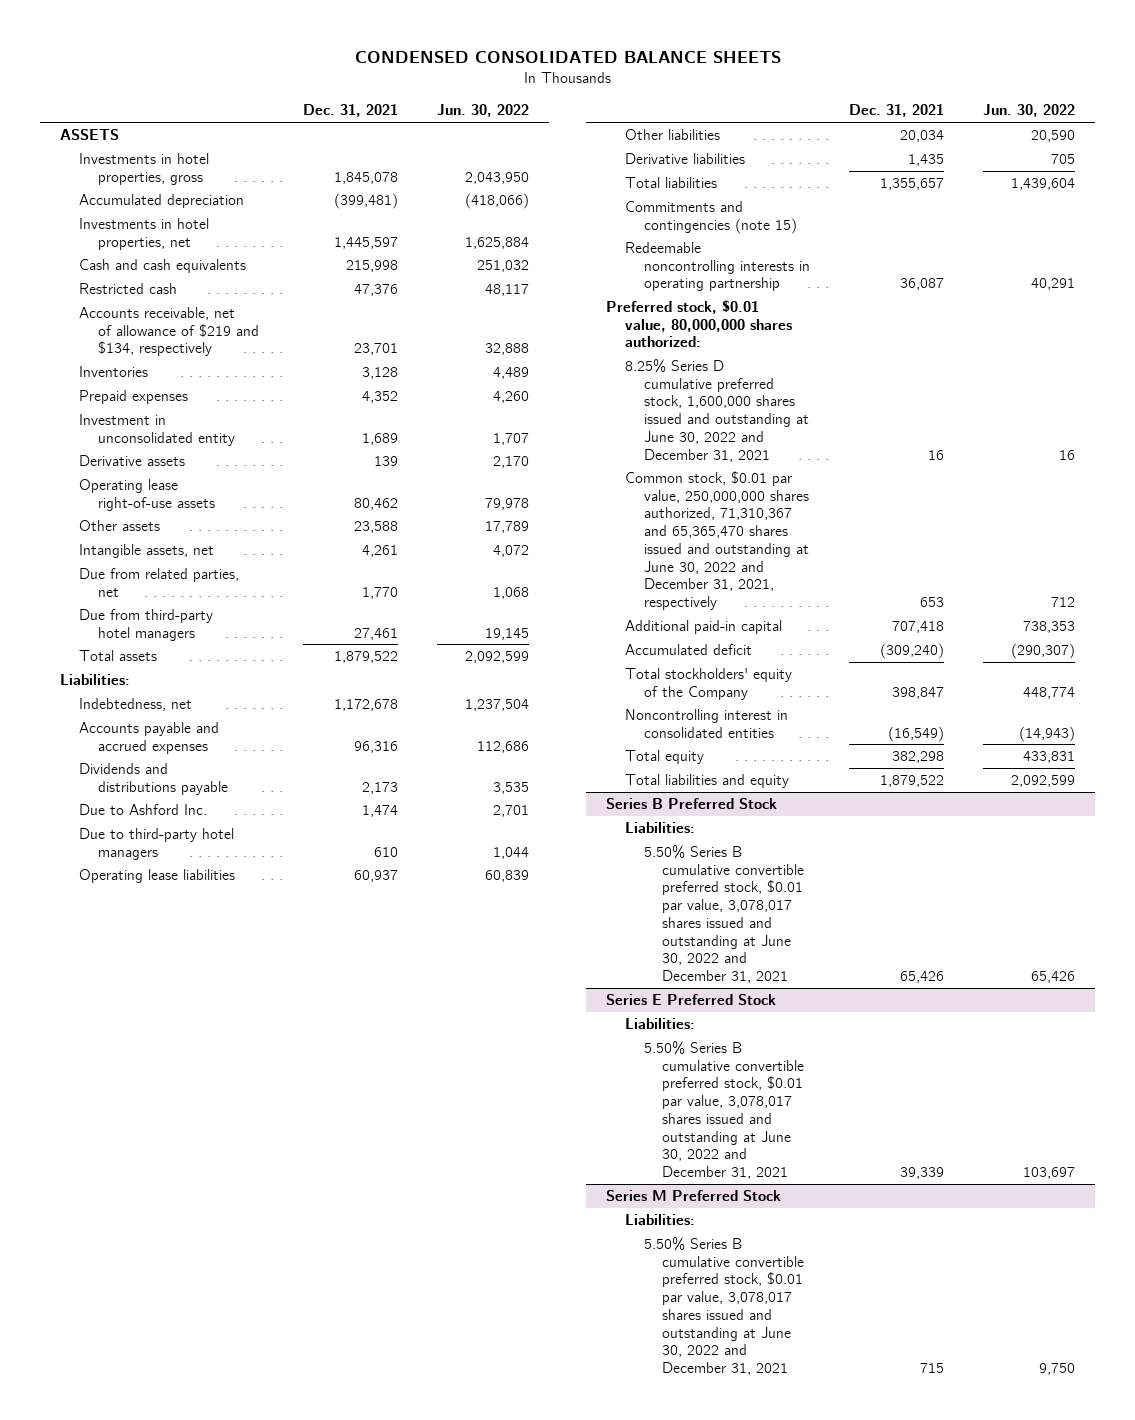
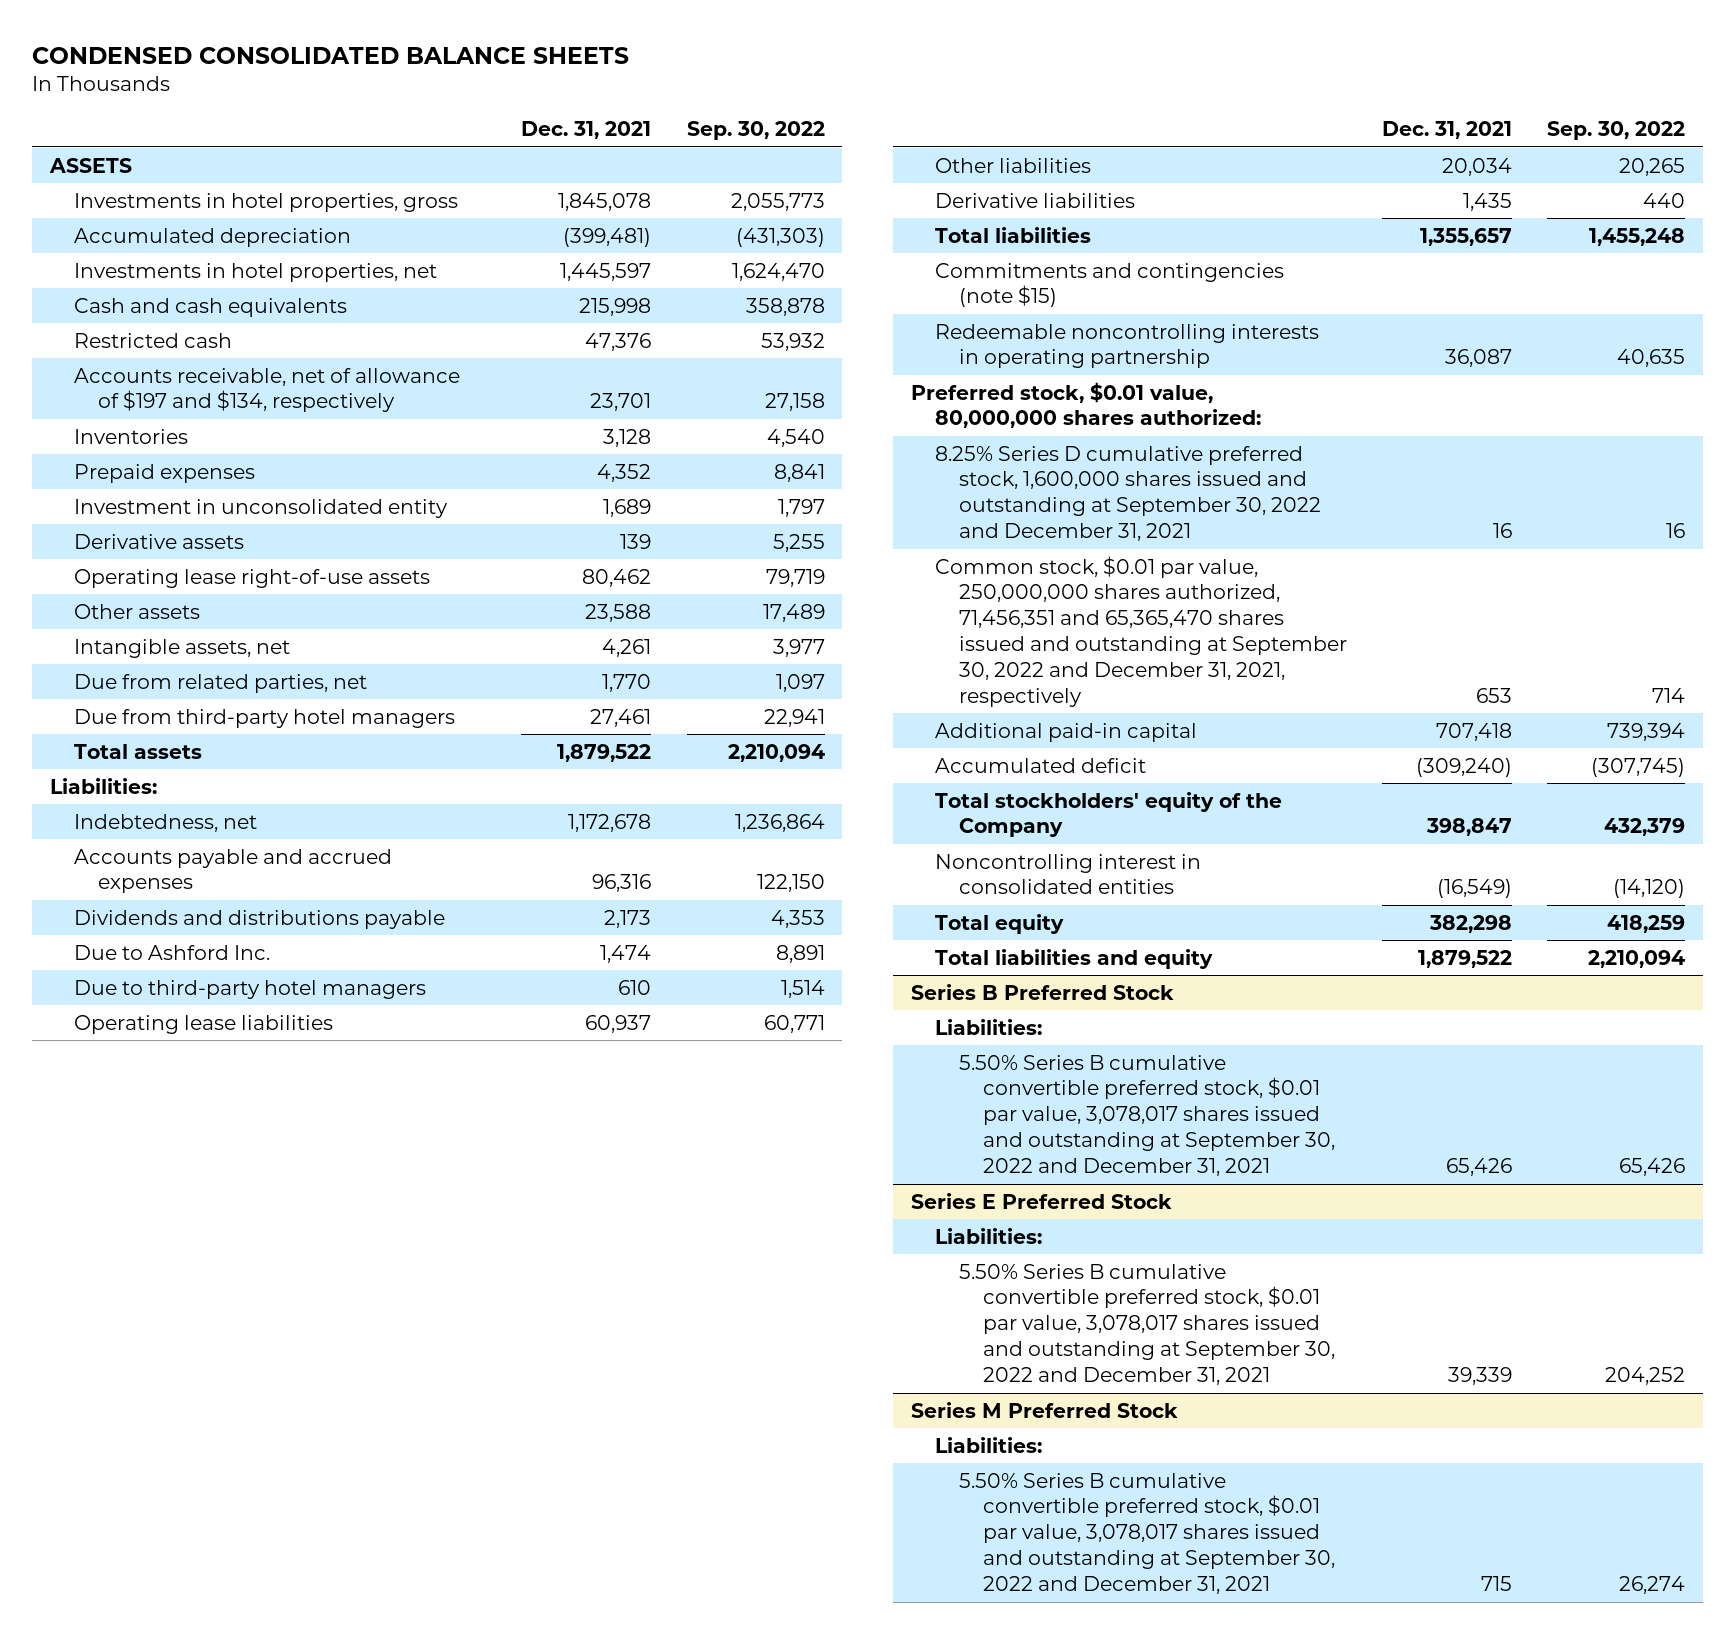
- | Dec. 31, 2021 | Jun. 30, 2022
+ | Dec. 31, 2021 | Sep. 30, 2022
- Accounts receivable, net of allowance of $219 and $134, respectively | 23,701 | 32,888
+ Accounts receivable, net of allowance of $197 and $134, respectively | 23,701 | 27,158
- Commitments and contingencies (note 15)
+ Commitments and contingencies (note $15)
- 8.25% Series D cumulative preferred stock, 1,600,000 shares issued and outstanding at June 30, 2022 and December 31, 2021 | 16 | 16
- Common stock, $0.01 par value, 250,000,000 shares authorized, 71,310,367 and 65,365,470 shares issued and outstanding at June 30, 2022 and December 31, 2021, respectively | 653 | 712
+ 8.25% Series D cumulative preferred stock, 1,600,000 shares issued and outstanding at September 30, 2022 and December 31, 2021 | 16 | 16
+ Common stock, $0.01 par value, 250,000,000 shares authorized, 71,456,351 and 65,365,470 shares issued and outstanding at September 30, 2022 and December 31, 2021, respectively | 653 | 714
@ Series B Preferred Stock
- 5.50% Series B cumulative convertible preferred stock, $0.01 par value, 3,078,017 shares issued and outstanding at June 30, 2022 and December 31, 2021 | 65,426 | 65,426
+ 5.50% Series B cumulative convertible preferred stock, $0.01 par value, 3,078,017 shares issued and outstanding at September 30, 2022 and December 31, 2021 | 65,426 | 65,426
@ Series E Preferred Stock
- 5.50% Series B cumulative convertible preferred stock, $0.01 par value, 3,078,017 shares issued and outstanding at June 30, 2022 and December 31, 2021 | 39,339 | 103,697
+ 5.50% Series B cumulative convertible preferred stock, $0.01 par value, 3,078,017 shares issued and outstanding at September 30, 2022 and December 31, 2021 | 39,339 | 204,252
@ Series M Preferred Stock
- 5.50% Series B cumulative convertible preferred stock, $0.01 par value, 3,078,017 shares issued and outstanding at June 30, 2022 and December 31, 2021 | 715 | 9,750
+ 5.50% Series B cumulative convertible preferred stock, $0.01 par value, 3,078,017 shares issued and outstanding at September 30, 2022 and December 31, 2021 | 715 | 26,274

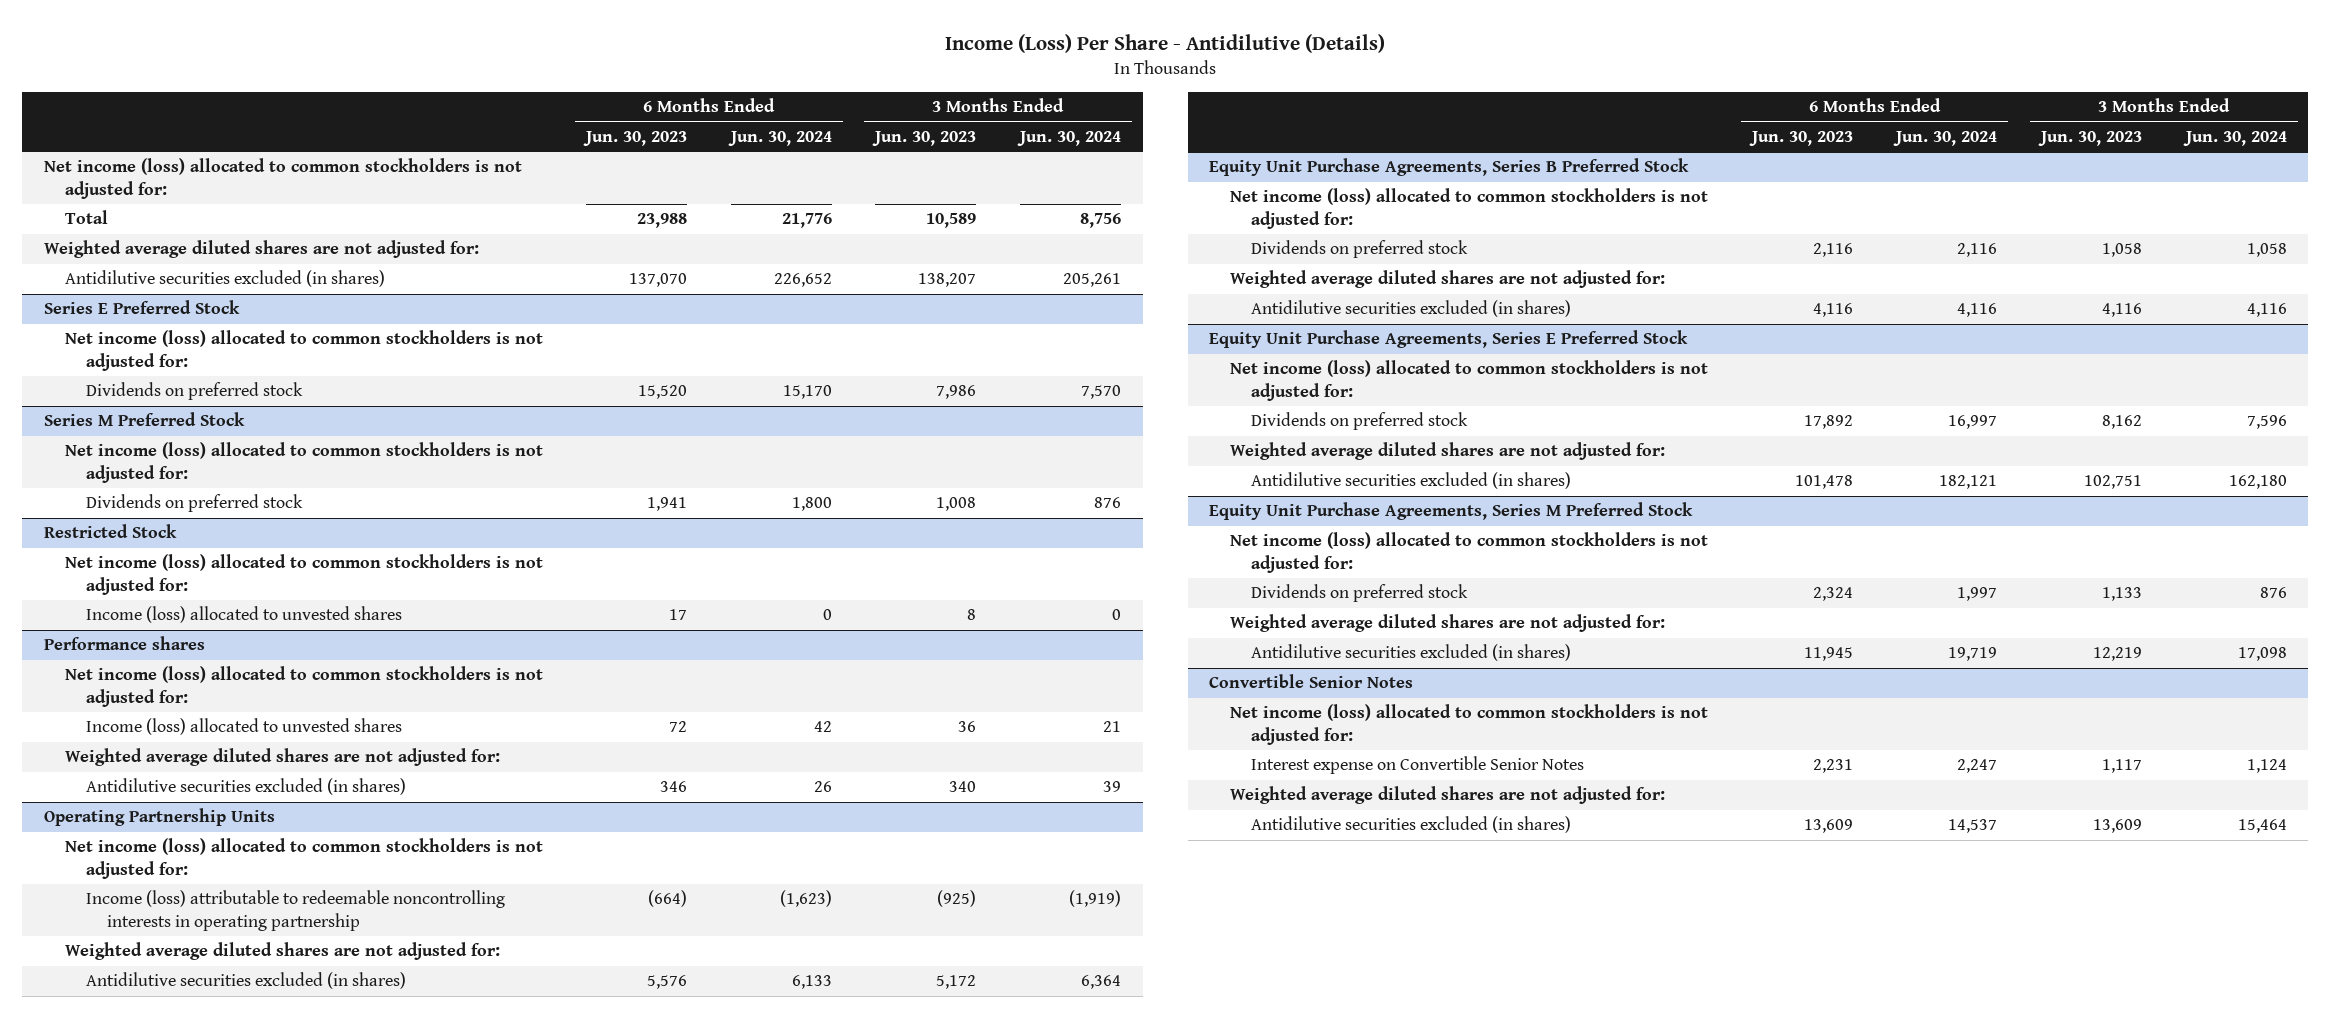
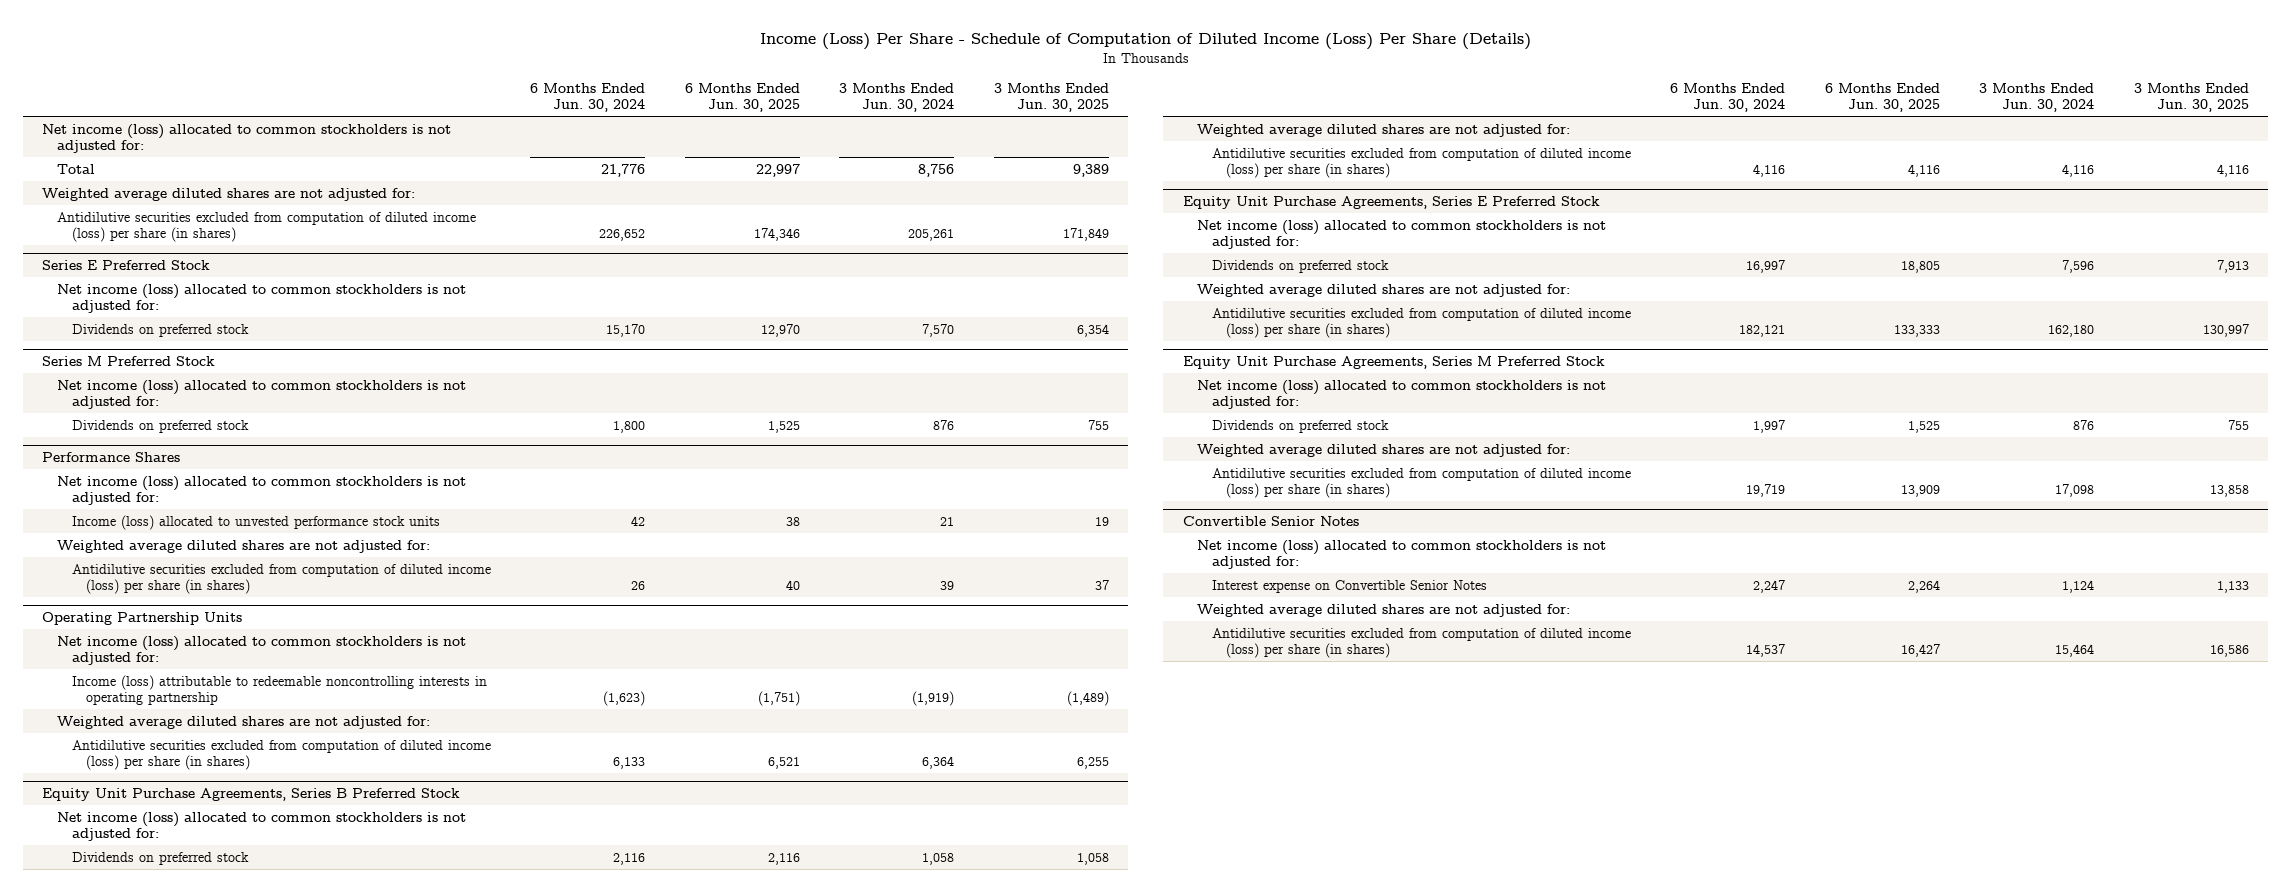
- Income (Loss) Per Share - Antidilutive (Details)
+ Income (Loss) Per Share - Schedule of Computation of Diluted Income (Loss) Per Share (Details)
- | 6 Months Ended Jun. 30, 2023 | 6 Months Ended Jun. 30, 2024 | 3 Months Ended Jun. 30, 2023 | 3 Months Ended Jun. 30, 2024
+ | 6 Months Ended Jun. 30, 2024 | 6 Months Ended Jun. 30, 2025 | 3 Months Ended Jun. 30, 2024 | 3 Months Ended Jun. 30, 2025
- Antidilutive securities excluded (in shares) | 137,070 | 226,652 | 138,207 | 205,261
+ Antidilutive securities excluded from computation of diluted income (loss) per share (in shares) | 226,652 | 174,346 | 205,261 | 171,849
- Restricted Stock
- Net income (loss) allocated to common stockholders is not adjusted for:
- Income (loss) allocated to unvested shares | 17 | 0 | 8 | 0
- Performance shares
+ Performance Shares
- Income (loss) allocated to unvested shares | 72 | 42 | 36 | 21
+ Income (loss) allocated to unvested performance stock units | 42 | 38 | 21 | 19
- Antidilutive securities excluded (in shares) | 346 | 26 | 340 | 39
+ Antidilutive securities excluded from computation of diluted income (loss) per share (in shares) | 26 | 40 | 39 | 37
@ Operating Partnership Units
- Antidilutive securities excluded (in shares) | 5,576 | 6,133 | 5,172 | 6,364
+ Antidilutive securities excluded from computation of diluted income (loss) per share (in shares) | 6,133 | 6,521 | 6,364 | 6,255
@ Equity Unit Purchase Agreements, Series B Preferred Stock
- Antidilutive securities excluded (in shares) | 4,116 | 4,116 | 4,116 | 4,116
+ Antidilutive securities excluded from computation of diluted income (loss) per share (in shares) | 4,116 | 4,116 | 4,116 | 4,116
@ Equity Unit Purchase Agreements, Series E Preferred Stock
- Antidilutive securities excluded (in shares) | 101,478 | 182,121 | 102,751 | 162,180
+ Antidilutive securities excluded from computation of diluted income (loss) per share (in shares) | 182,121 | 133,333 | 162,180 | 130,997
@ Equity Unit Purchase Agreements, Series M Preferred Stock
- Antidilutive securities excluded (in shares) | 11,945 | 19,719 | 12,219 | 17,098
+ Antidilutive securities excluded from computation of diluted income (loss) per share (in shares) | 19,719 | 13,909 | 17,098 | 13,858
@ Convertible Senior Notes
- Antidilutive securities excluded (in shares) | 13,609 | 14,537 | 13,609 | 15,464
+ Antidilutive securities excluded from computation of diluted income (loss) per share (in shares) | 14,537 | 16,427 | 15,464 | 16,586

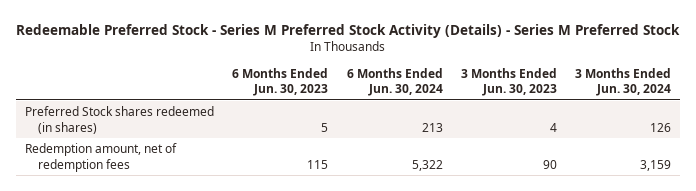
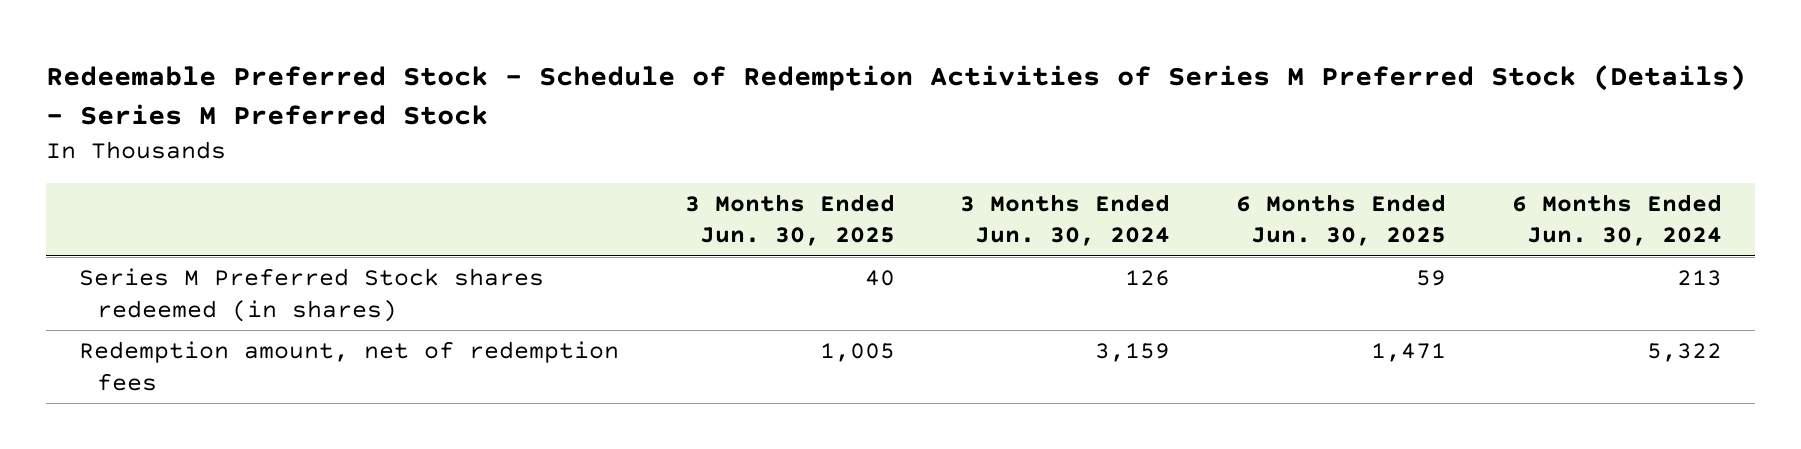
- Redeemable Preferred Stock - Series M Preferred Stock Activity (Details) - Series M Preferred Stock
+ Redeemable Preferred Stock - Schedule of Redemption Activities of Series M Preferred Stock (Details) - Series M Preferred Stock
- | 6 Months Ended Jun. 30, 2023 | 6 Months Ended Jun. 30, 2024 | 3 Months Ended Jun. 30, 2023 | 3 Months Ended Jun. 30, 2024
+ | 3 Months Ended Jun. 30, 2025 | 3 Months Ended Jun. 30, 2024 | 6 Months Ended Jun. 30, 2025 | 6 Months Ended Jun. 30, 2024
- Preferred Stock shares redeemed (in shares) | 5 | 213 | 4 | 126
+ Series M Preferred Stock shares redeemed (in shares) | 40 | 126 | 59 | 213

